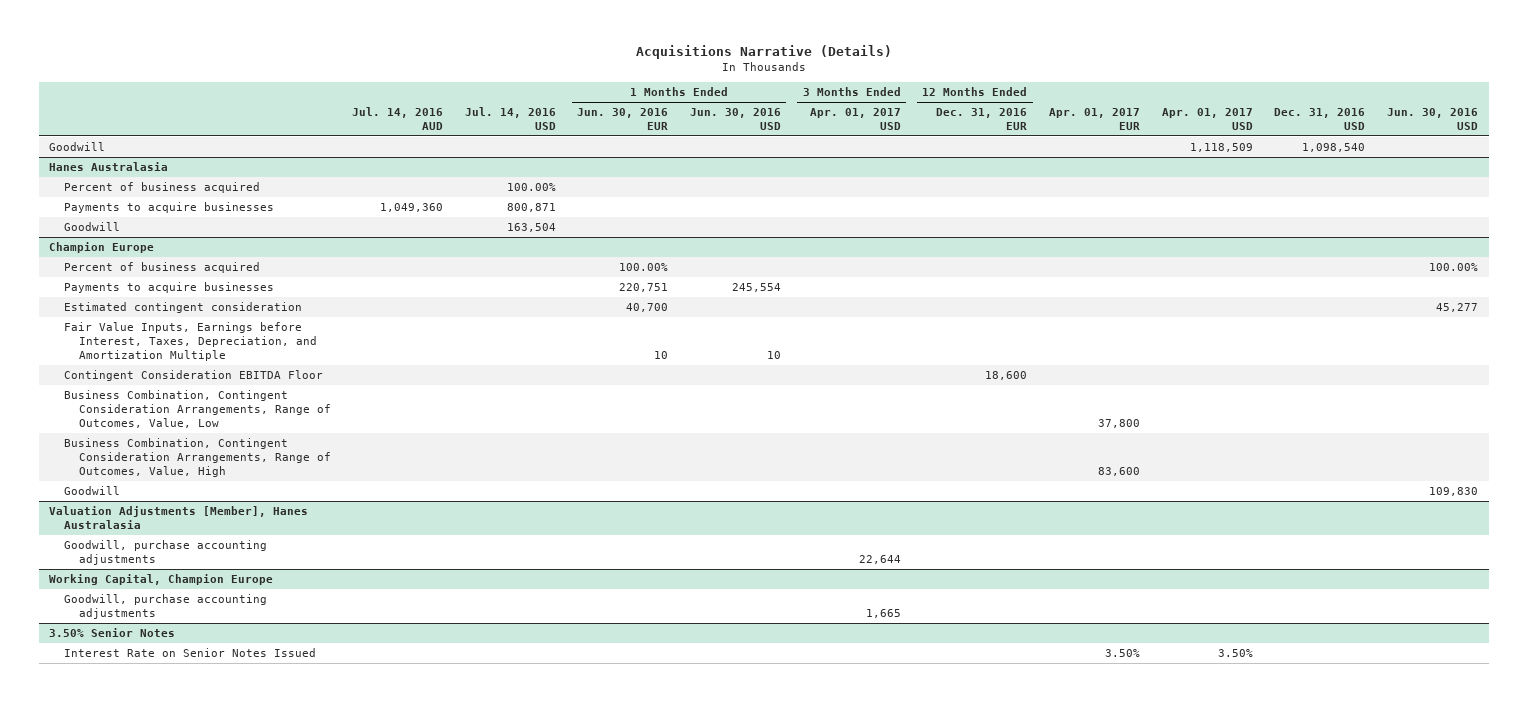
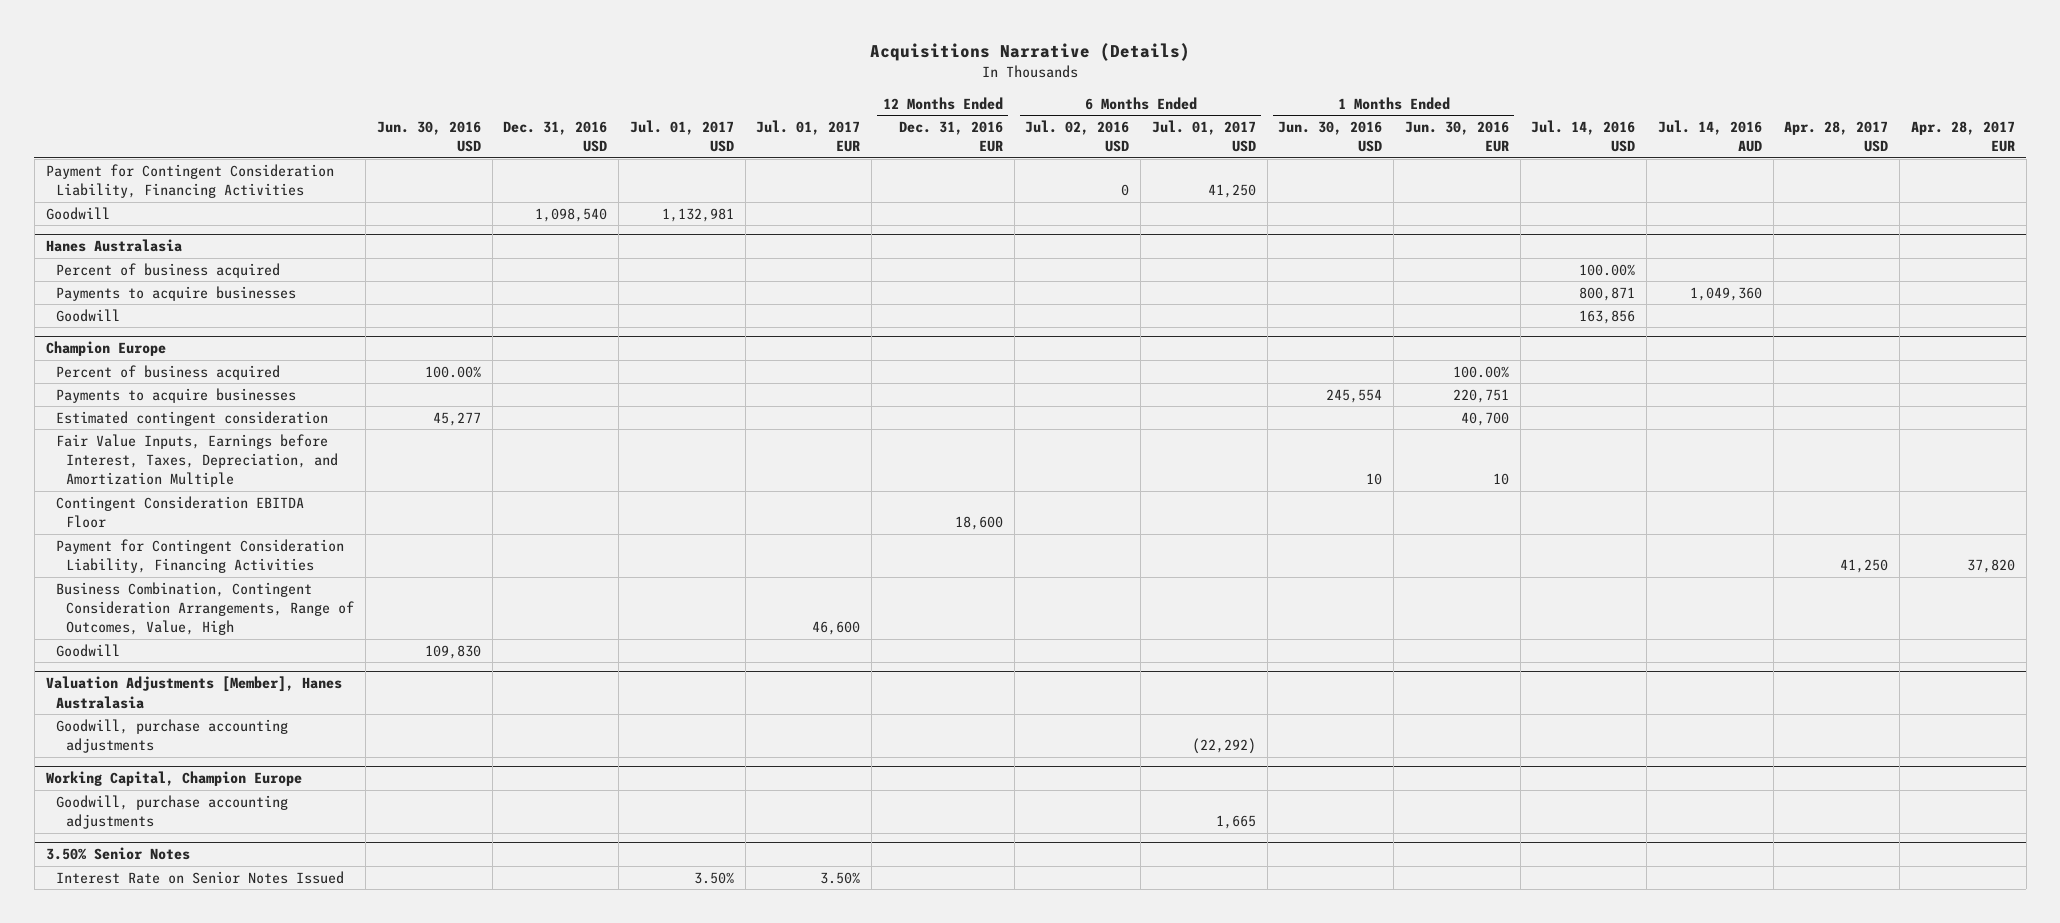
- | Jul. 14, 2016 AUD | Jul. 14, 2016 USD | 1 Months Ended Jun. 30, 2016 EUR | 1 Months Ended Jun. 30, 2016 USD | 3 Months Ended Apr. 01, 2017 USD | 12 Months Ended Dec. 31, 2016 EUR | Apr. 01, 2017 EUR | Apr. 01, 2017 USD | Dec. 31, 2016 USD | Jun. 30, 2016 USD
+ | Jun. 30, 2016 USD | Dec. 31, 2016 USD | Jul. 01, 2017 USD | Jul. 01, 2017 EUR | 12 Months Ended Dec. 31, 2016 EUR | 6 Months Ended Jul. 02, 2016 USD | 6 Months Ended Jul. 01, 2017 USD | 1 Months Ended Jun. 30, 2016 USD | 1 Months Ended Jun. 30, 2016 EUR | Jul. 14, 2016 USD | Jul. 14, 2016 AUD | Apr. 28, 2017 USD | Apr. 28, 2017 EUR
+ Payment for Contingent Consideration Liability, Financing Activities | | | | | | 0 | 41,250 | | | | | |
@ Hanes Australasia
- Goodwill | | 163,504 | | | | | | | |
+ Goodwill | | | | | | | | | | 163,856 | | |
@ Champion Europe
- Business Combination, Contingent Consideration Arrangements, Range of Outcomes, Value, Low | | | | | | | 37,800 | | |
+ Payment for Contingent Consideration Liability, Financing Activities | | | | | | | | | | | | 41,250 | 37,820

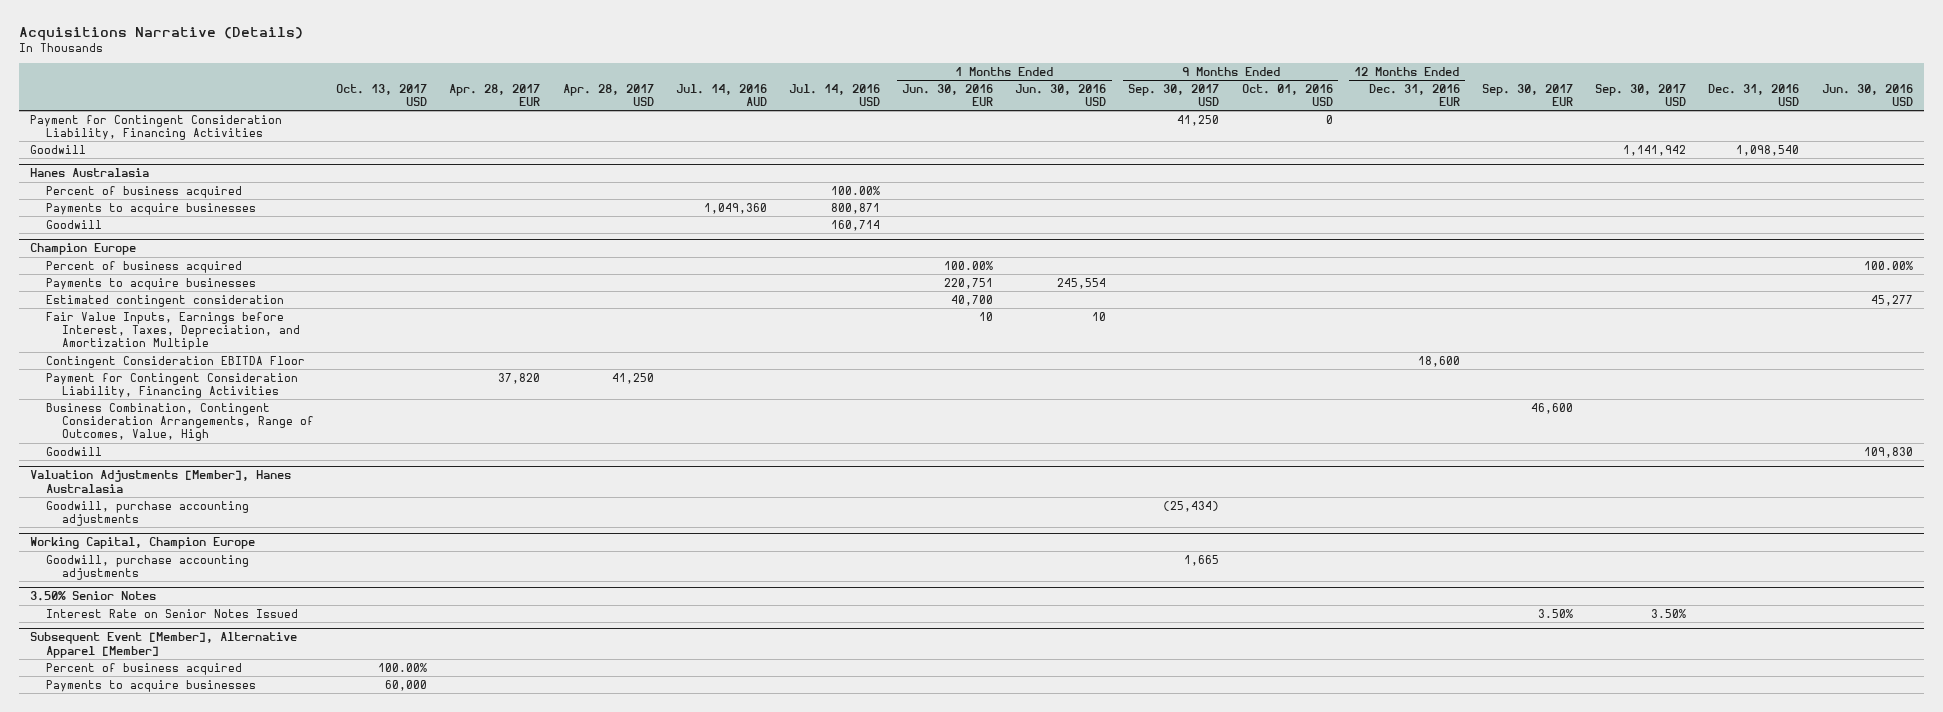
- | Jun. 30, 2016 USD | Dec. 31, 2016 USD | Jul. 01, 2017 USD | Jul. 01, 2017 EUR | 12 Months Ended Dec. 31, 2016 EUR | 6 Months Ended Jul. 02, 2016 USD | 6 Months Ended Jul. 01, 2017 USD | 1 Months Ended Jun. 30, 2016 USD | 1 Months Ended Jun. 30, 2016 EUR | Jul. 14, 2016 USD | Jul. 14, 2016 AUD | Apr. 28, 2017 USD | Apr. 28, 2017 EUR
+ | Oct. 13, 2017 USD | Apr. 28, 2017 EUR | Apr. 28, 2017 USD | Jul. 14, 2016 AUD | Jul. 14, 2016 USD | 1 Months Ended Jun. 30, 2016 EUR | 1 Months Ended Jun. 30, 2016 USD | 9 Months Ended Sep. 30, 2017 USD | 9 Months Ended Oct. 01, 2016 USD | 12 Months Ended Dec. 31, 2016 EUR | Sep. 30, 2017 EUR | Sep. 30, 2017 USD | Dec. 31, 2016 USD | Jun. 30, 2016 USD
@ Hanes Australasia
- Goodwill | | | | | | | | | | 163,856 | | |
+ Goodwill | | | | | 160,714 | | | | | | | | |
+ Subsequent Event [Member], Alternative Apparel [Member]
+ Percent of business acquired | 100.00% | | | | | | | | | | | | |
+ Payments to acquire businesses | 60,000 | | | | | | | | | | | | |

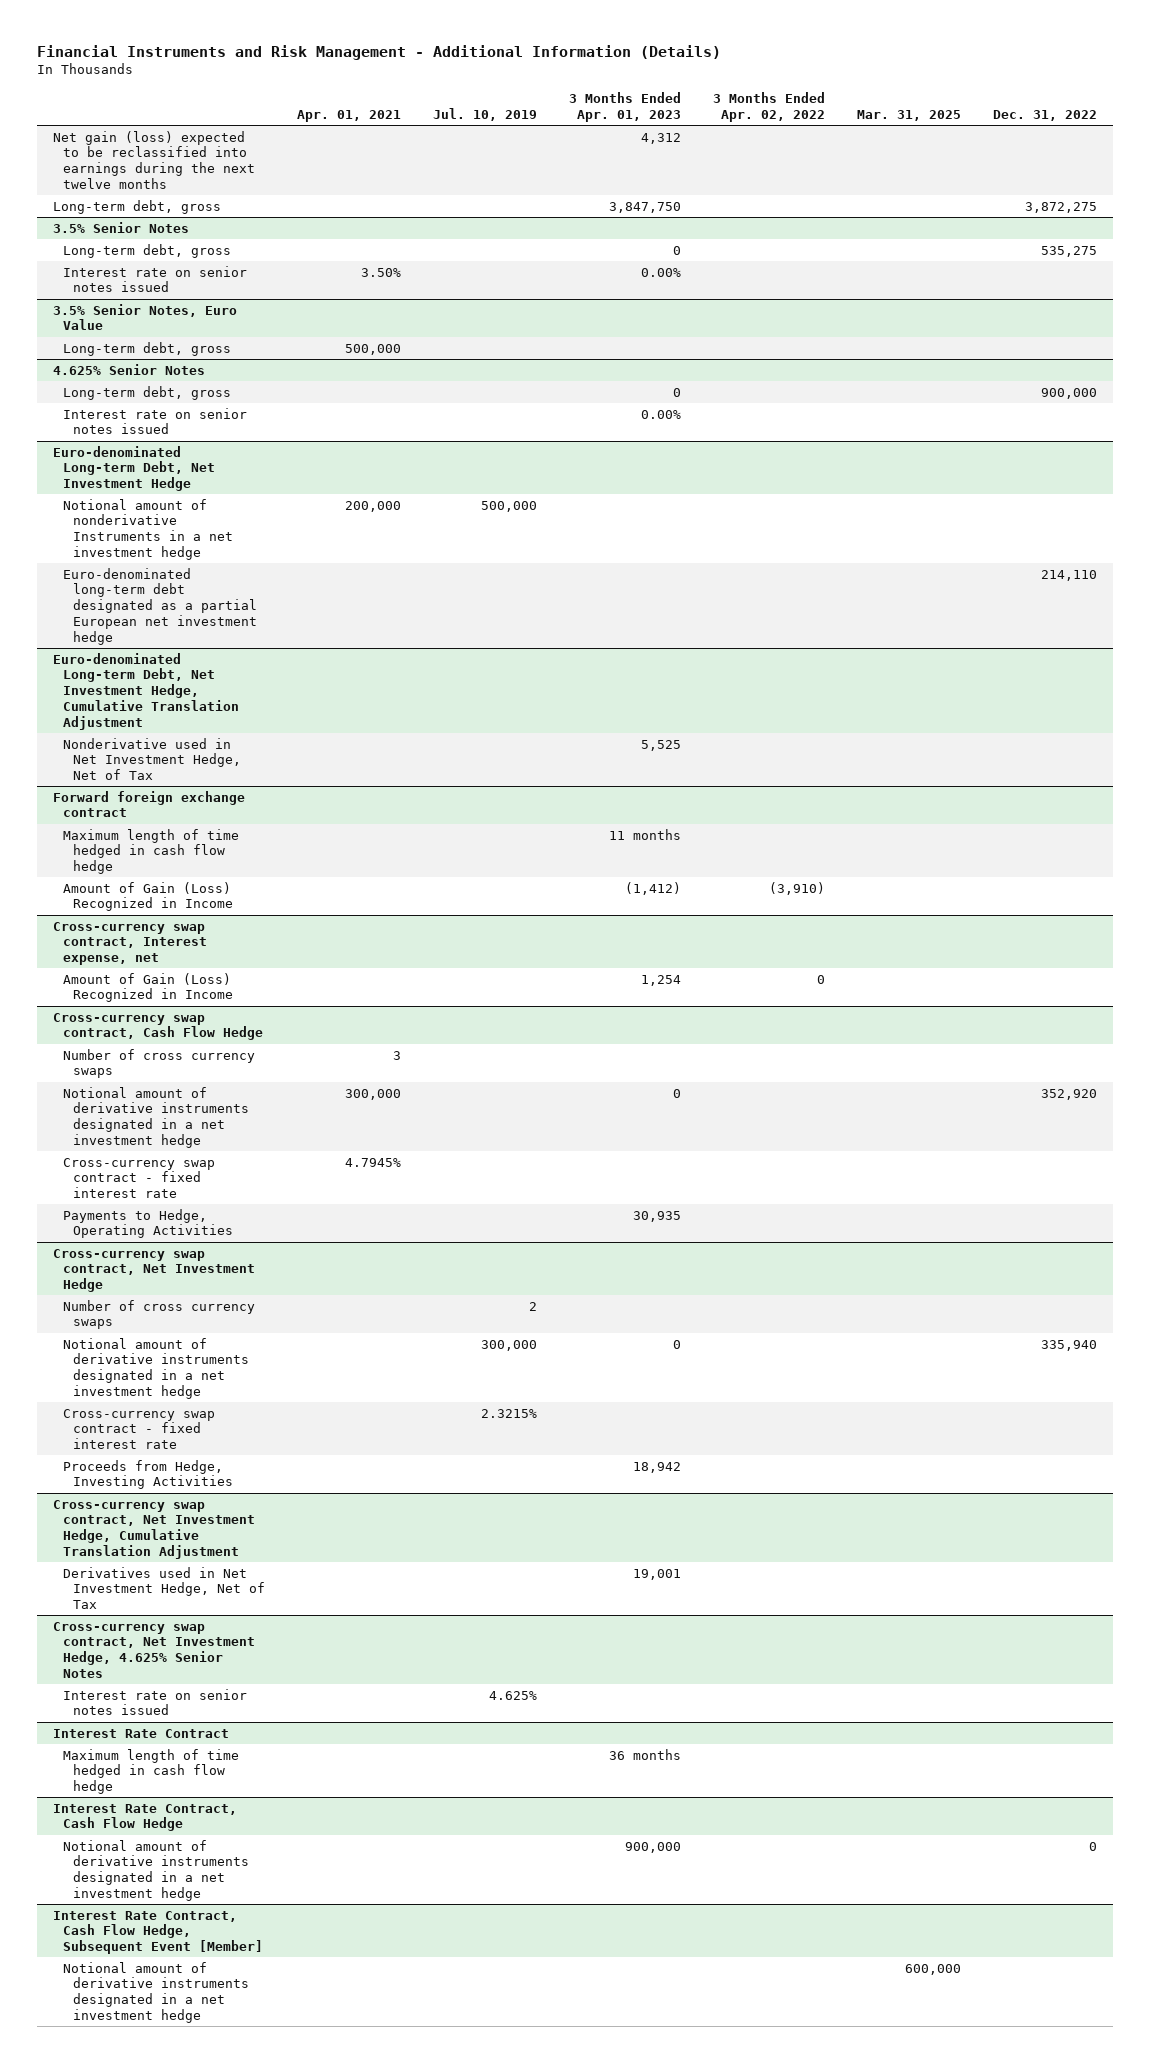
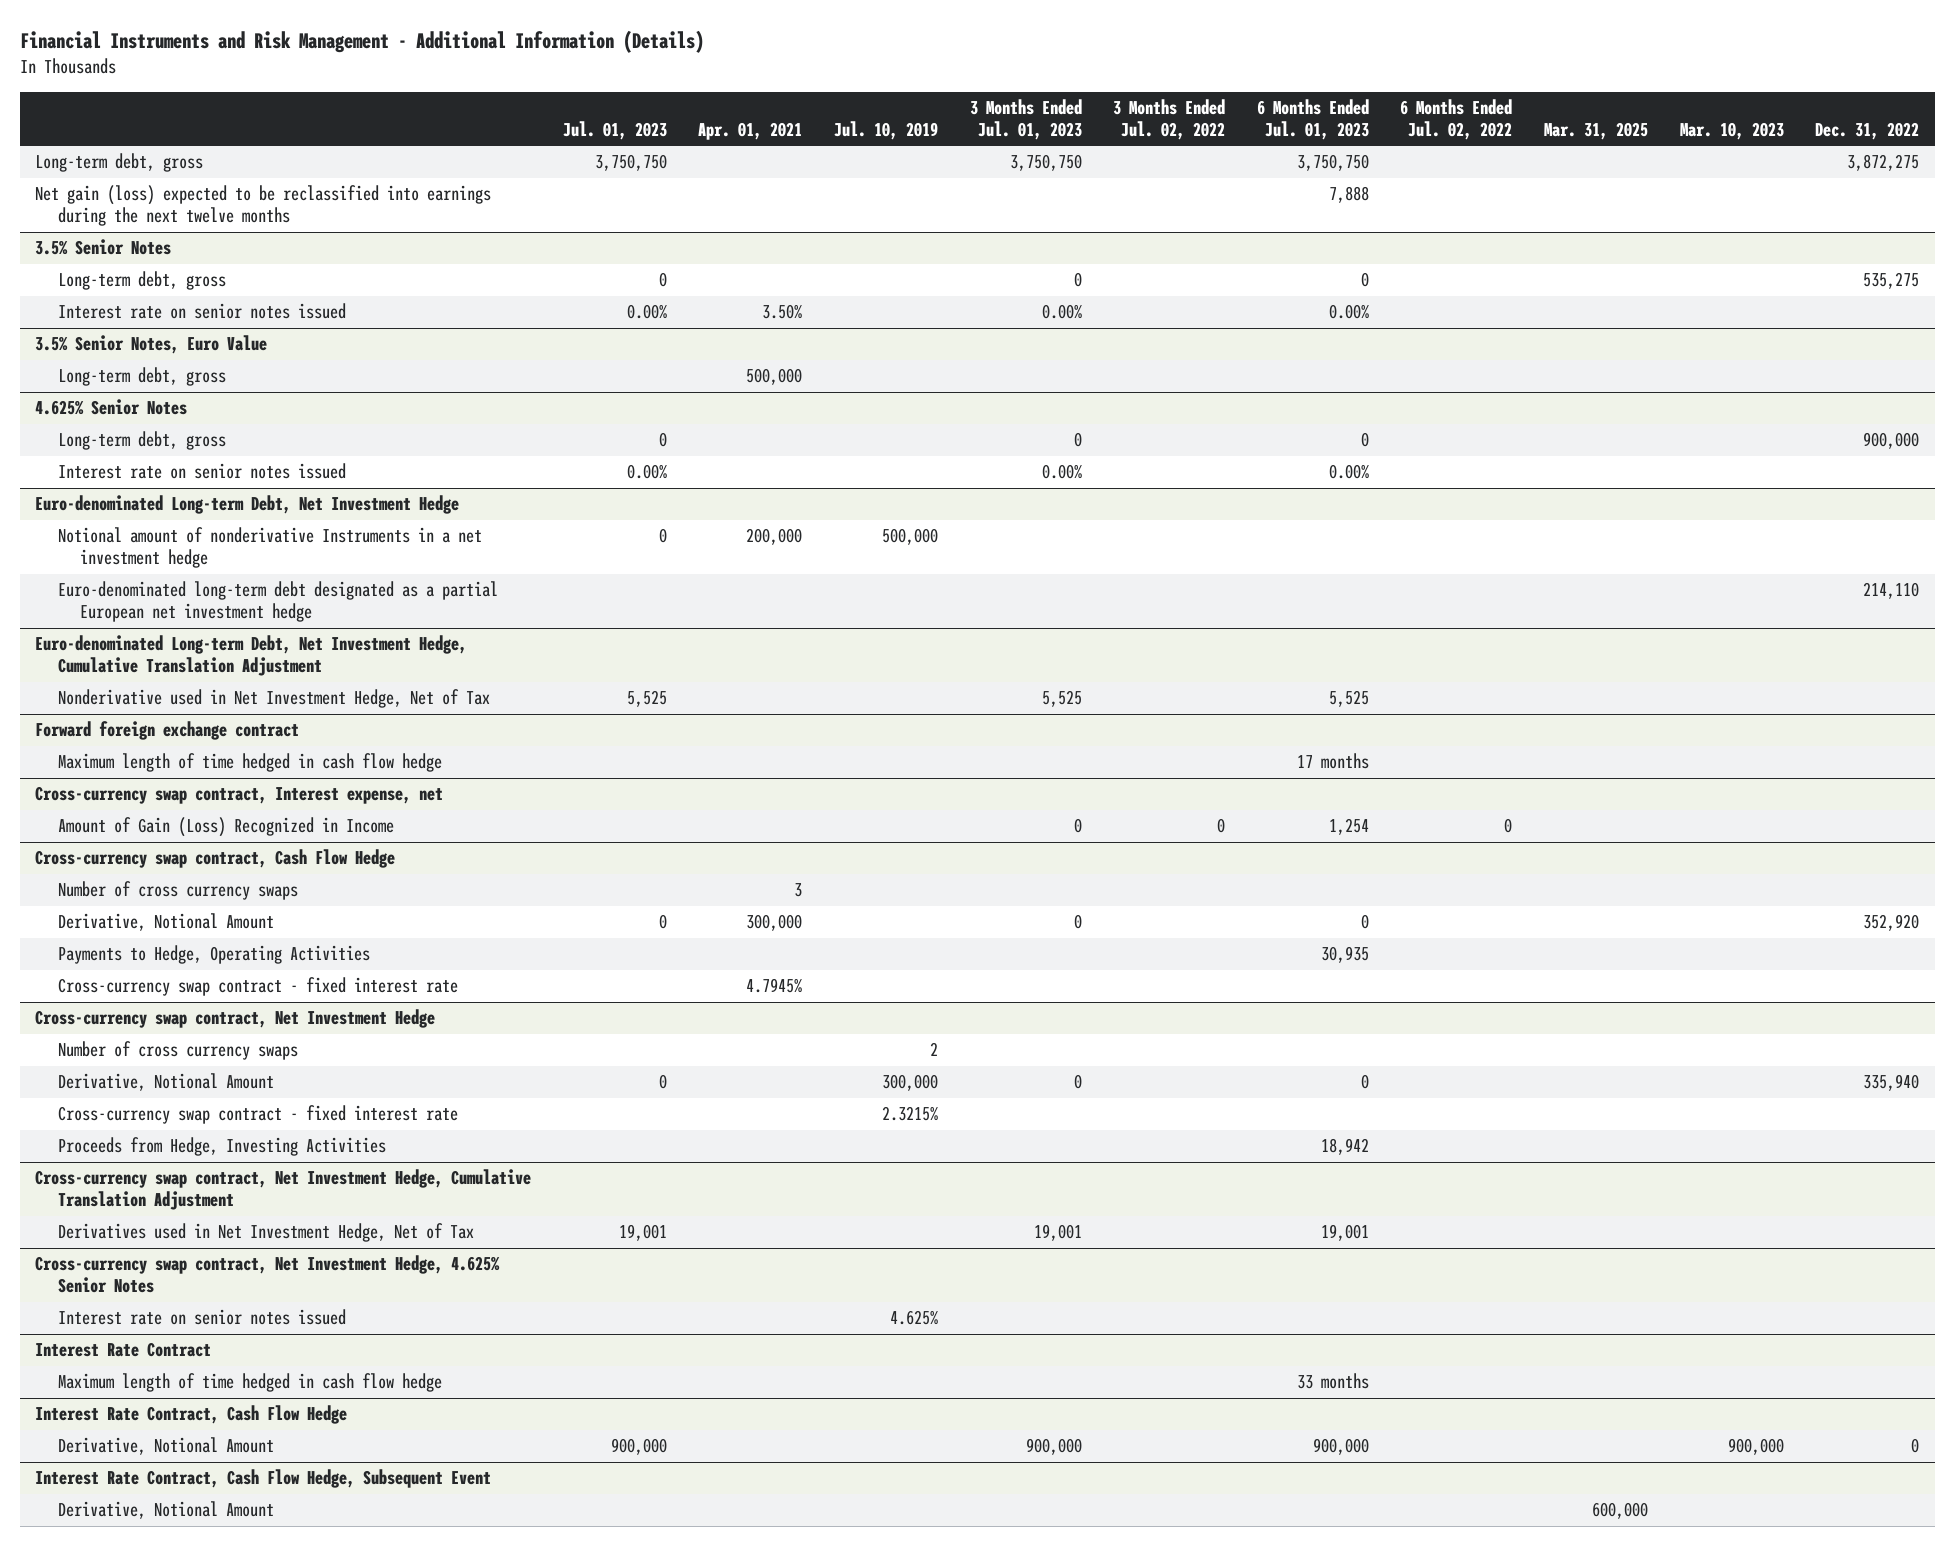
- | Apr. 01, 2021 | Jul. 10, 2019 | 3 Months Ended Apr. 01, 2023 | 3 Months Ended Apr. 02, 2022 | Mar. 31, 2025 | Dec. 31, 2022
+ | Jul. 01, 2023 | Apr. 01, 2021 | Jul. 10, 2019 | 3 Months Ended Jul. 01, 2023 | 3 Months Ended Jul. 02, 2022 | 6 Months Ended Jul. 01, 2023 | 6 Months Ended Jul. 02, 2022 | Mar. 31, 2025 | Mar. 10, 2023 | Dec. 31, 2022
moved down: Net gain (loss) expected to be reclassified into earnings during the next twelve months | | | | | | 7,888 | | | |
@ Forward foreign exchange contract
- Amount of Gain (Loss) Recognized in Income | | | (1,412) | (3,910) | |
@ Cross-currency swap contract, Cash Flow Hedge
- Notional amount of derivative instruments designated in a net investment hedge | 300,000 | | 0 | | | 352,920
+ Derivative, Notional Amount | 0 | 300,000 | | 0 | | 0 | | | | 352,920
moved down: Cross-currency swap contract - fixed interest rate | | 4.7945% | | | | | | | |
@ Cross-currency swap contract, Net Investment Hedge
- Notional amount of derivative instruments designated in a net investment hedge | | 300,000 | 0 | | | 335,940
+ Derivative, Notional Amount | 0 | | 300,000 | 0 | | 0 | | | | 335,940
@ Interest Rate Contract, Cash Flow Hedge
- Notional amount of derivative instruments designated in a net investment hedge | | | 900,000 | | | 0
- Interest Rate Contract, Cash Flow Hedge, Subsequent Event [Member]
- Notional amount of derivative instruments designated in a net investment hedge | | | | | 600,000 |
@ Interest Rate Contract, Cash Flow Hedge
+ Derivative, Notional Amount | 900,000 | | | 900,000 | | 900,000 | | | 900,000 | 0
+ Interest Rate Contract, Cash Flow Hedge, Subsequent Event
+ Derivative, Notional Amount | | | | | | | | 600,000 | |

